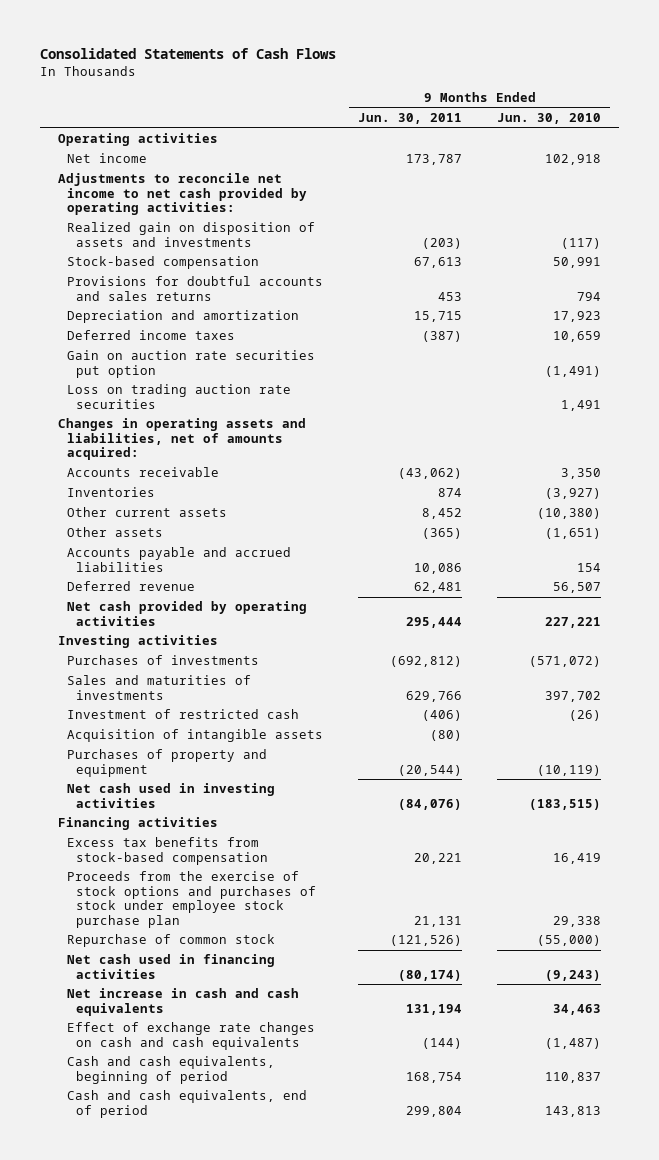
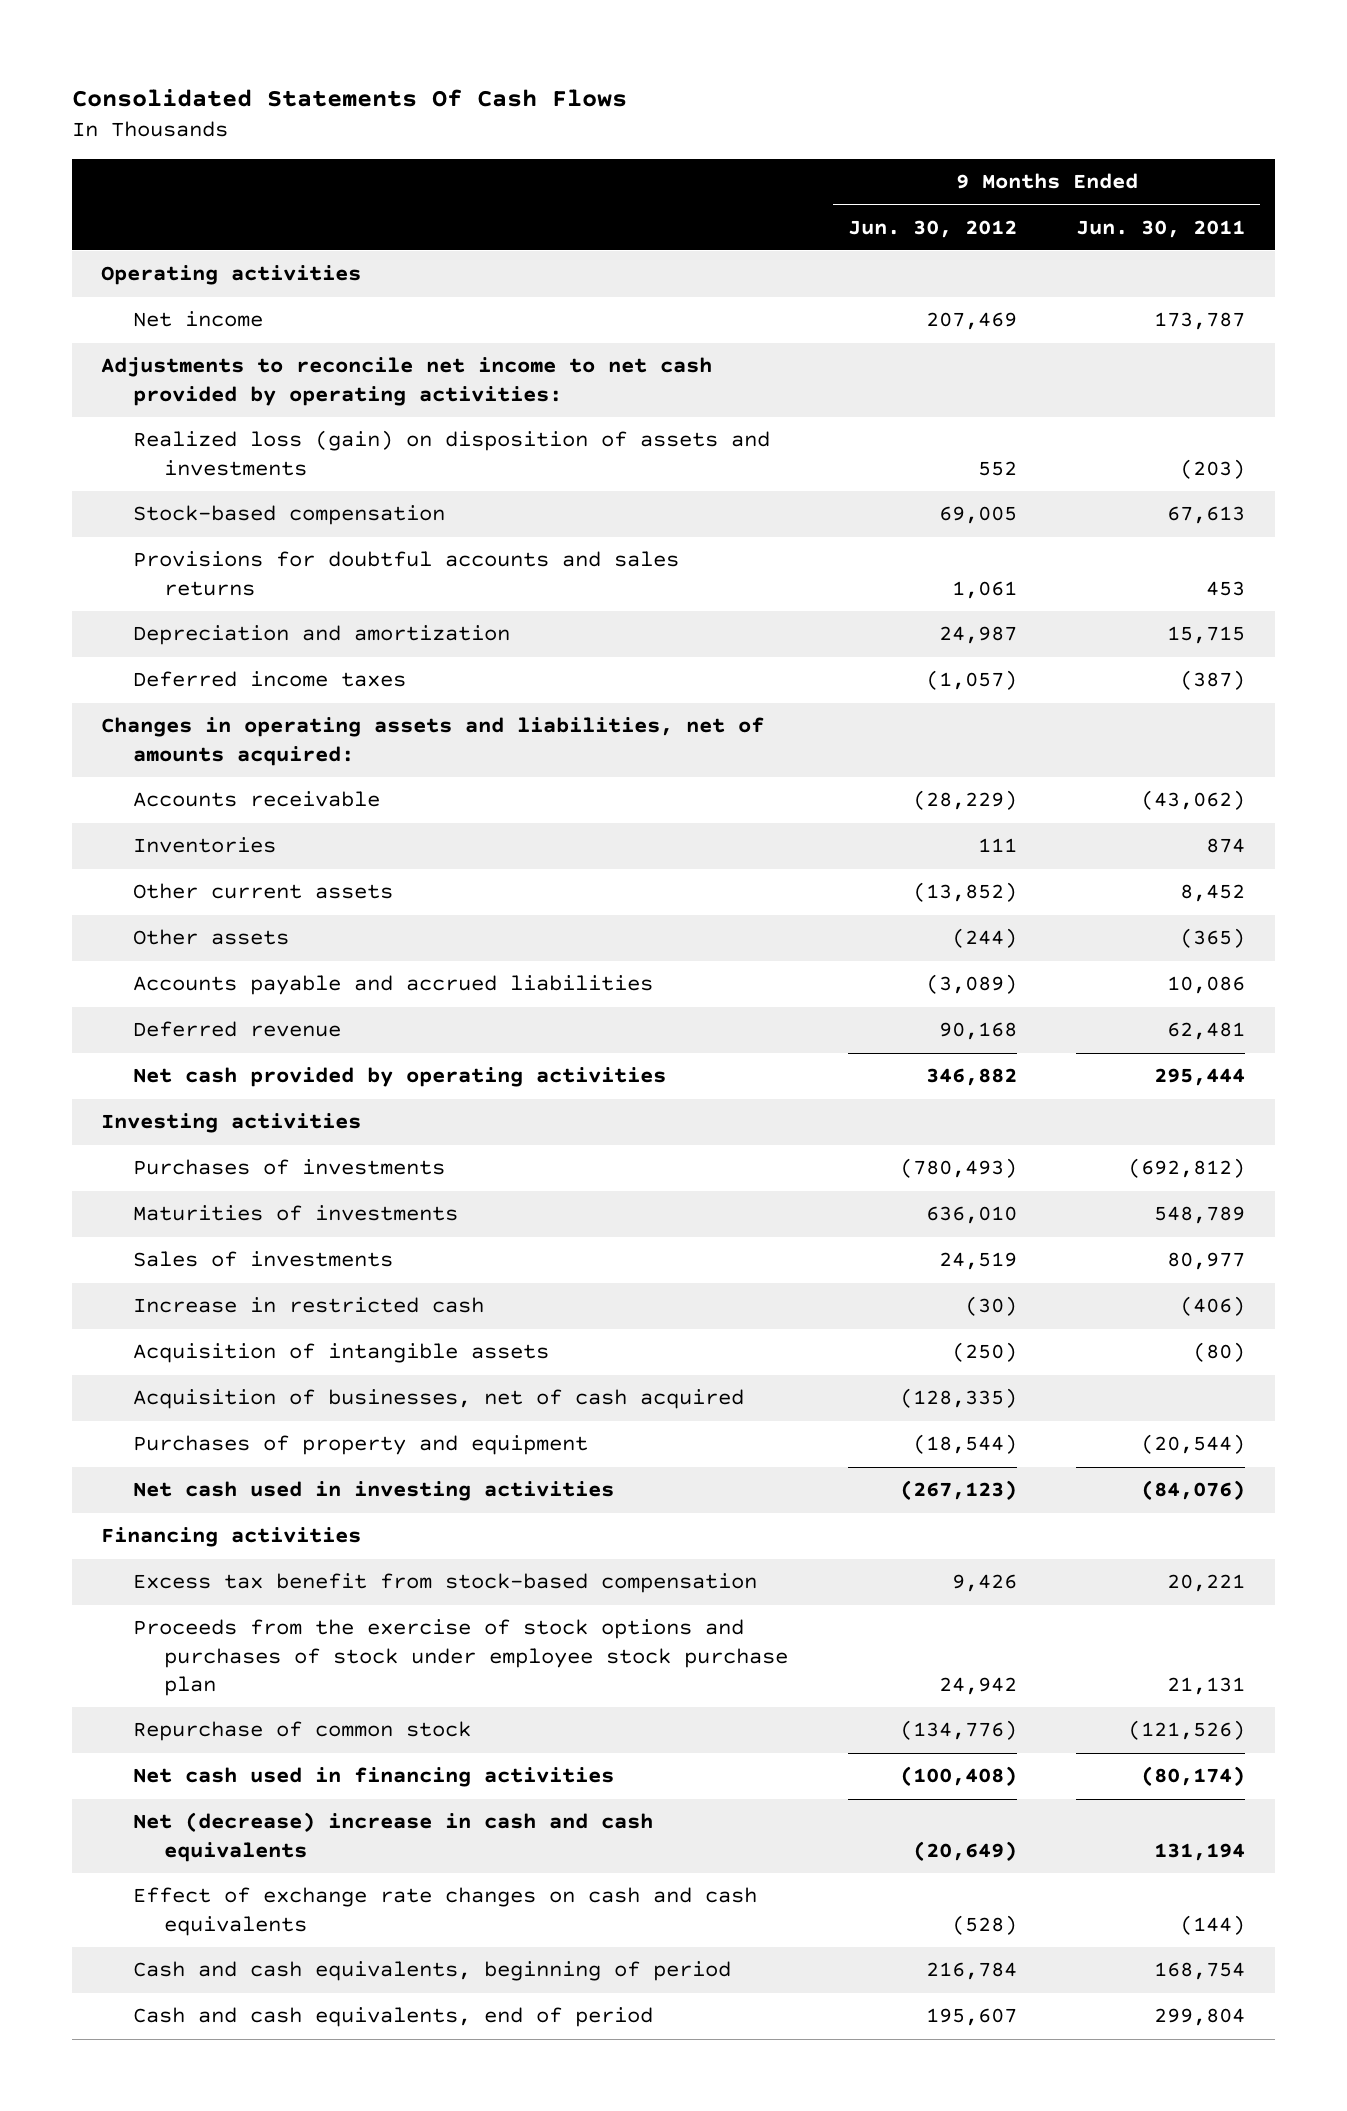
- Consolidated Statements of Cash Flows
+ Consolidated Statements Of Cash Flows
- | 9 Months Ended Jun. 30, 2011 | 9 Months Ended Jun. 30, 2010
+ | 9 Months Ended Jun. 30, 2012 | 9 Months Ended Jun. 30, 2011
- Realized gain on disposition of assets and investments | (203) | (117)
+ Realized loss (gain) on disposition of assets and investments | 552 | (203)
- Gain on auction rate securities put option | | (1,491)
- Loss on trading auction rate securities | | 1,491
- Sales and maturities of investments | 629,766 | 397,702
- Investment of restricted cash | (406) | (26)
+ Maturities of investments | 636,010 | 548,789
+ Sales of investments | 24,519 | 80,977
+ Increase in restricted cash | (30) | (406)
+ Acquisition of businesses, net of cash acquired | (128,335) |
- Excess tax benefits from stock-based compensation | 20,221 | 16,419
+ Excess tax benefit from stock-based compensation | 9,426 | 20,221
- Net increase in cash and cash equivalents | 131,194 | 34,463
+ Net (decrease) increase in cash and cash equivalents | (20,649) | 131,194

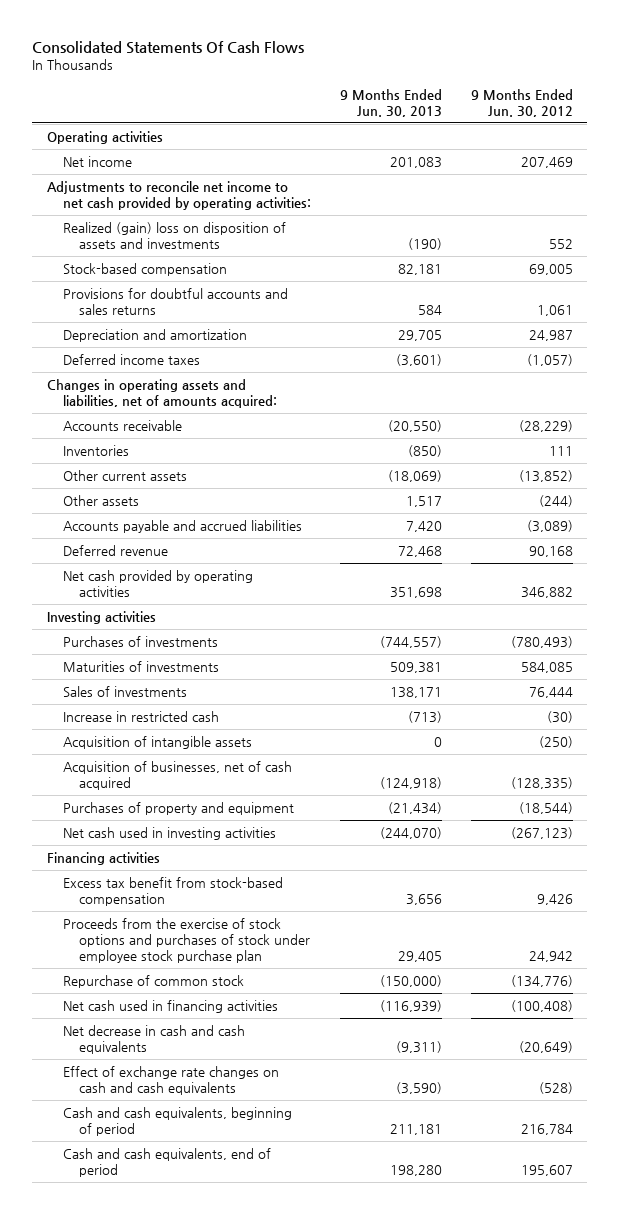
- | 9 Months Ended Jun. 30, 2012 | 9 Months Ended Jun. 30, 2011
+ | 9 Months Ended Jun. 30, 2013 | 9 Months Ended Jun. 30, 2012
- Realized loss (gain) on disposition of assets and investments | 552 | (203)
+ Realized (gain) loss on disposition of assets and investments | (190) | 552
- Maturities of investments | 636,010 | 548,789
- Sales of investments | 24,519 | 80,977
+ Maturities of investments | 509,381 | 584,085
+ Sales of investments | 138,171 | 76,444
- Net (decrease) increase in cash and cash equivalents | (20,649) | 131,194
+ Net decrease in cash and cash equivalents | (9,311) | (20,649)

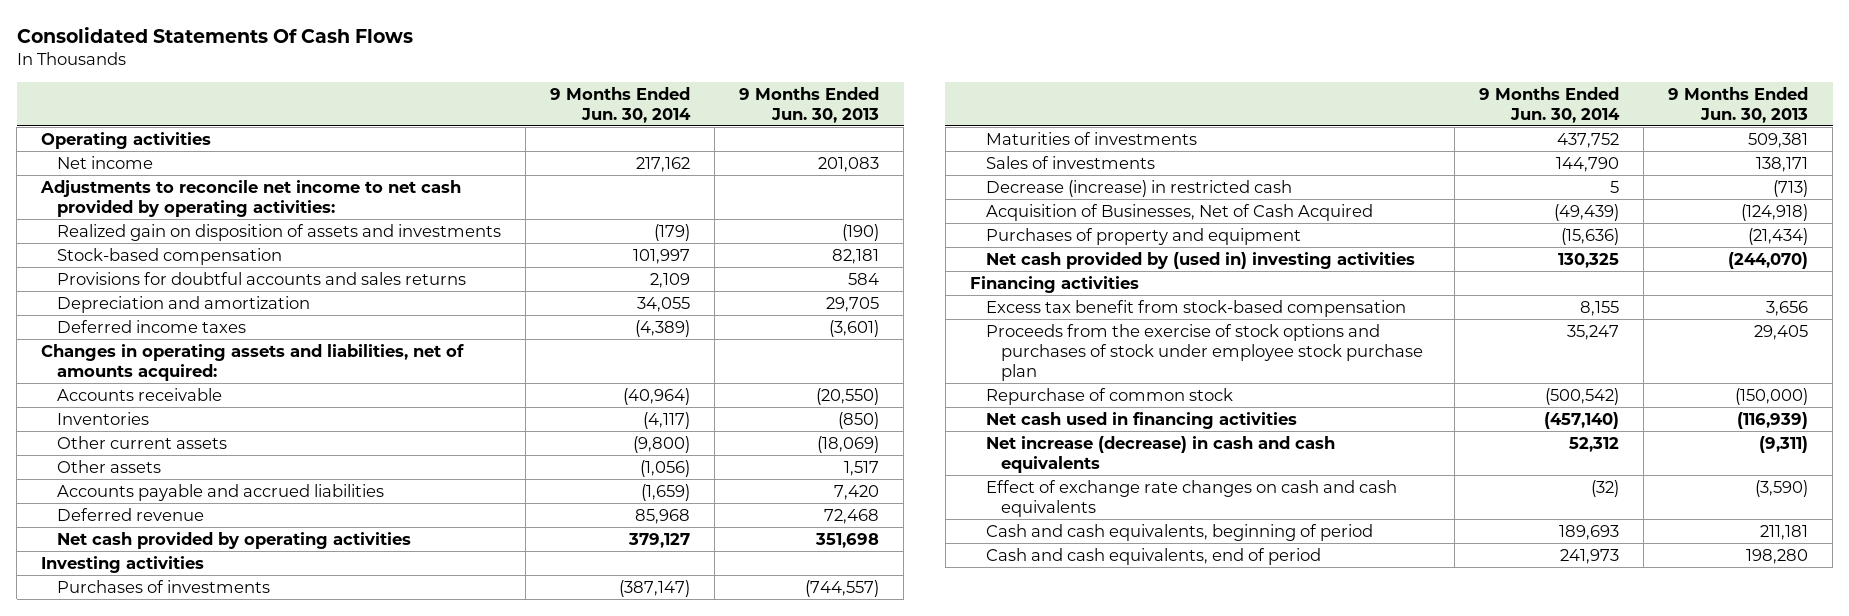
- | 9 Months Ended Jun. 30, 2013 | 9 Months Ended Jun. 30, 2012
+ | 9 Months Ended Jun. 30, 2014 | 9 Months Ended Jun. 30, 2013
- Realized (gain) loss on disposition of assets and investments | (190) | 552
+ Realized gain on disposition of assets and investments | (179) | (190)
- Increase in restricted cash | (713) | (30)
- Acquisition of intangible assets | 0 | (250)
- Acquisition of businesses, net of cash acquired | (124,918) | (128,335)
+ Decrease (increase) in restricted cash | 5 | (713)
+ Acquisition of Businesses, Net of Cash Acquired | (49,439) | (124,918)
- Net cash used in investing activities | (244,070) | (267,123)
+ Net cash provided by (used in) investing activities | 130,325 | (244,070)
- Net decrease in cash and cash equivalents | (9,311) | (20,649)
+ Net increase (decrease) in cash and cash equivalents | 52,312 | (9,311)

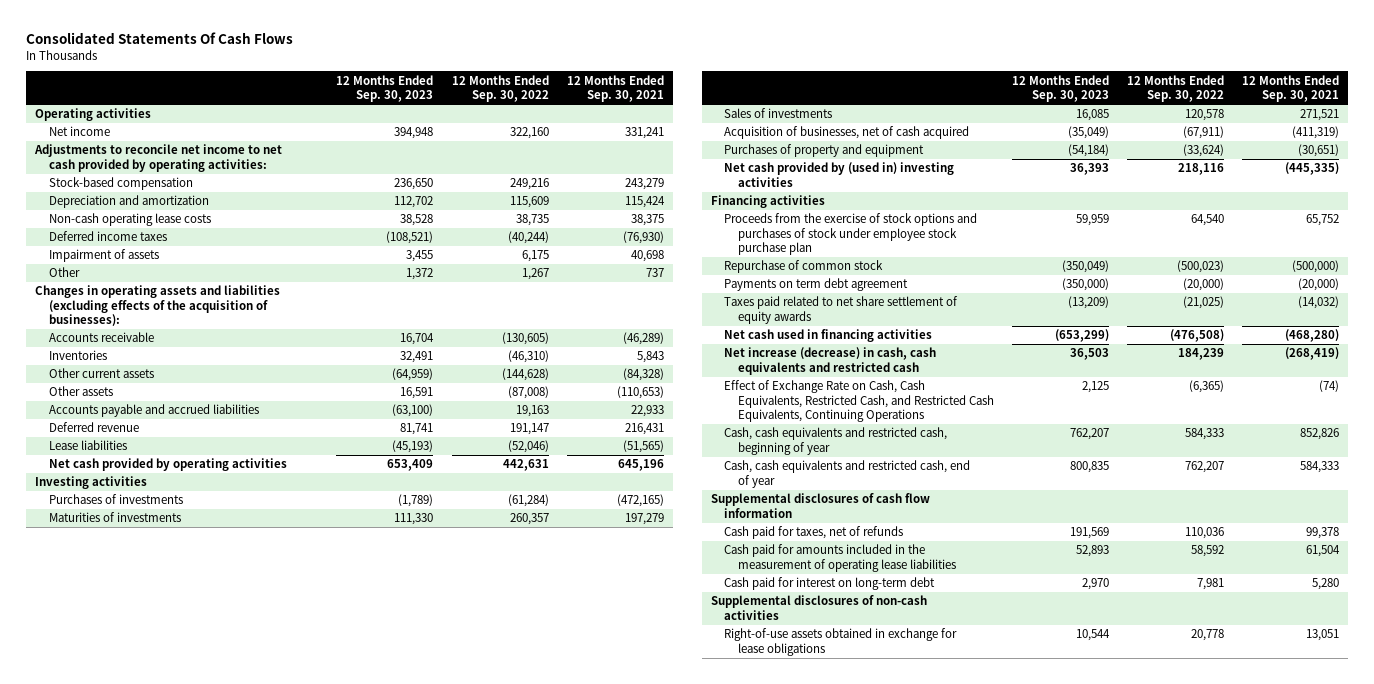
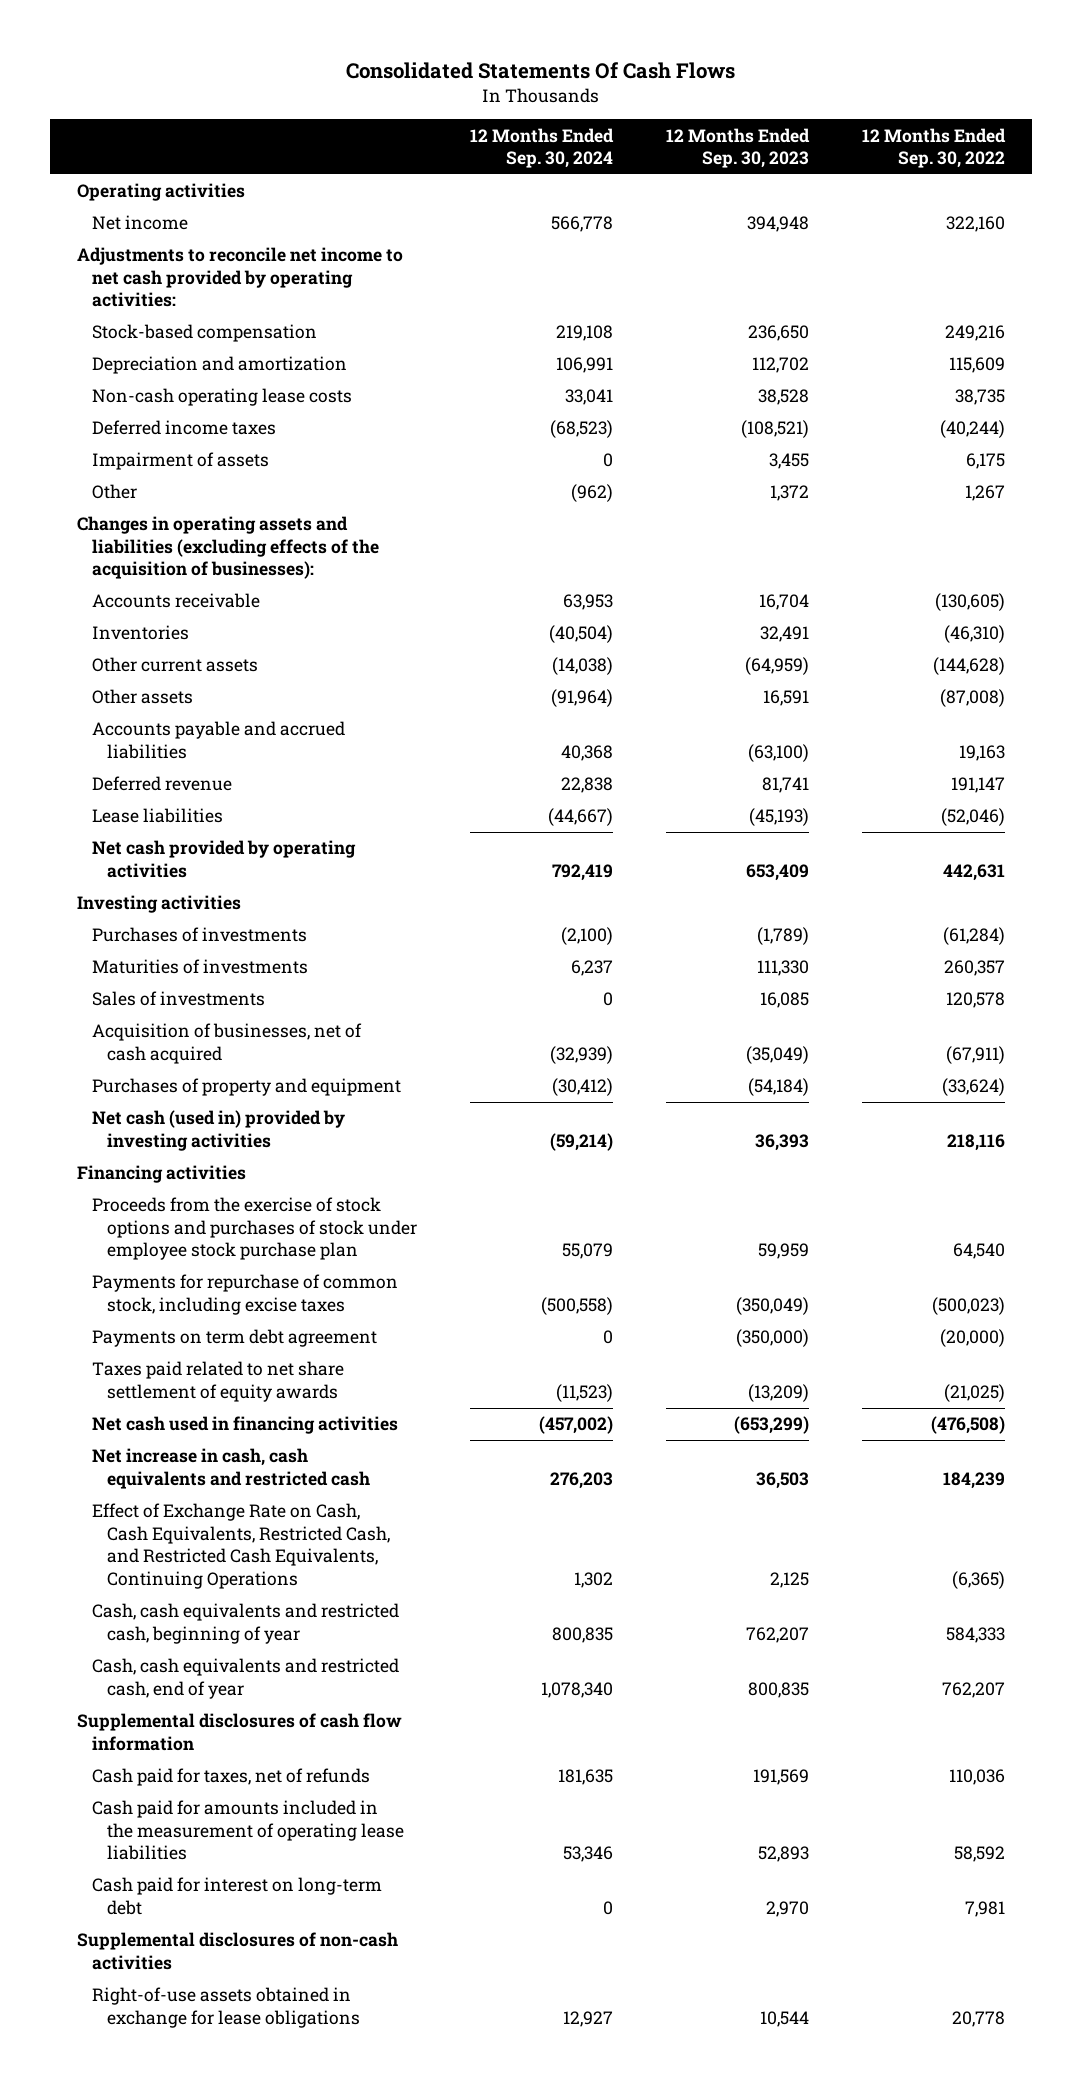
- | 12 Months Ended Sep. 30, 2023 | 12 Months Ended Sep. 30, 2022 | 12 Months Ended Sep. 30, 2021
+ | 12 Months Ended Sep. 30, 2024 | 12 Months Ended Sep. 30, 2023 | 12 Months Ended Sep. 30, 2022
- Net cash provided by (used in) investing activities | 36,393 | 218,116 | (445,335)
+ Net cash (used in) provided by investing activities | (59,214) | 36,393 | 218,116
- Repurchase of common stock | (350,049) | (500,023) | (500,000)
+ Payments for repurchase of common stock, including excise taxes | (500,558) | (350,049) | (500,023)
- Net increase (decrease) in cash, cash equivalents and restricted cash | 36,503 | 184,239 | (268,419)
+ Net increase in cash, cash equivalents and restricted cash | 276,203 | 36,503 | 184,239

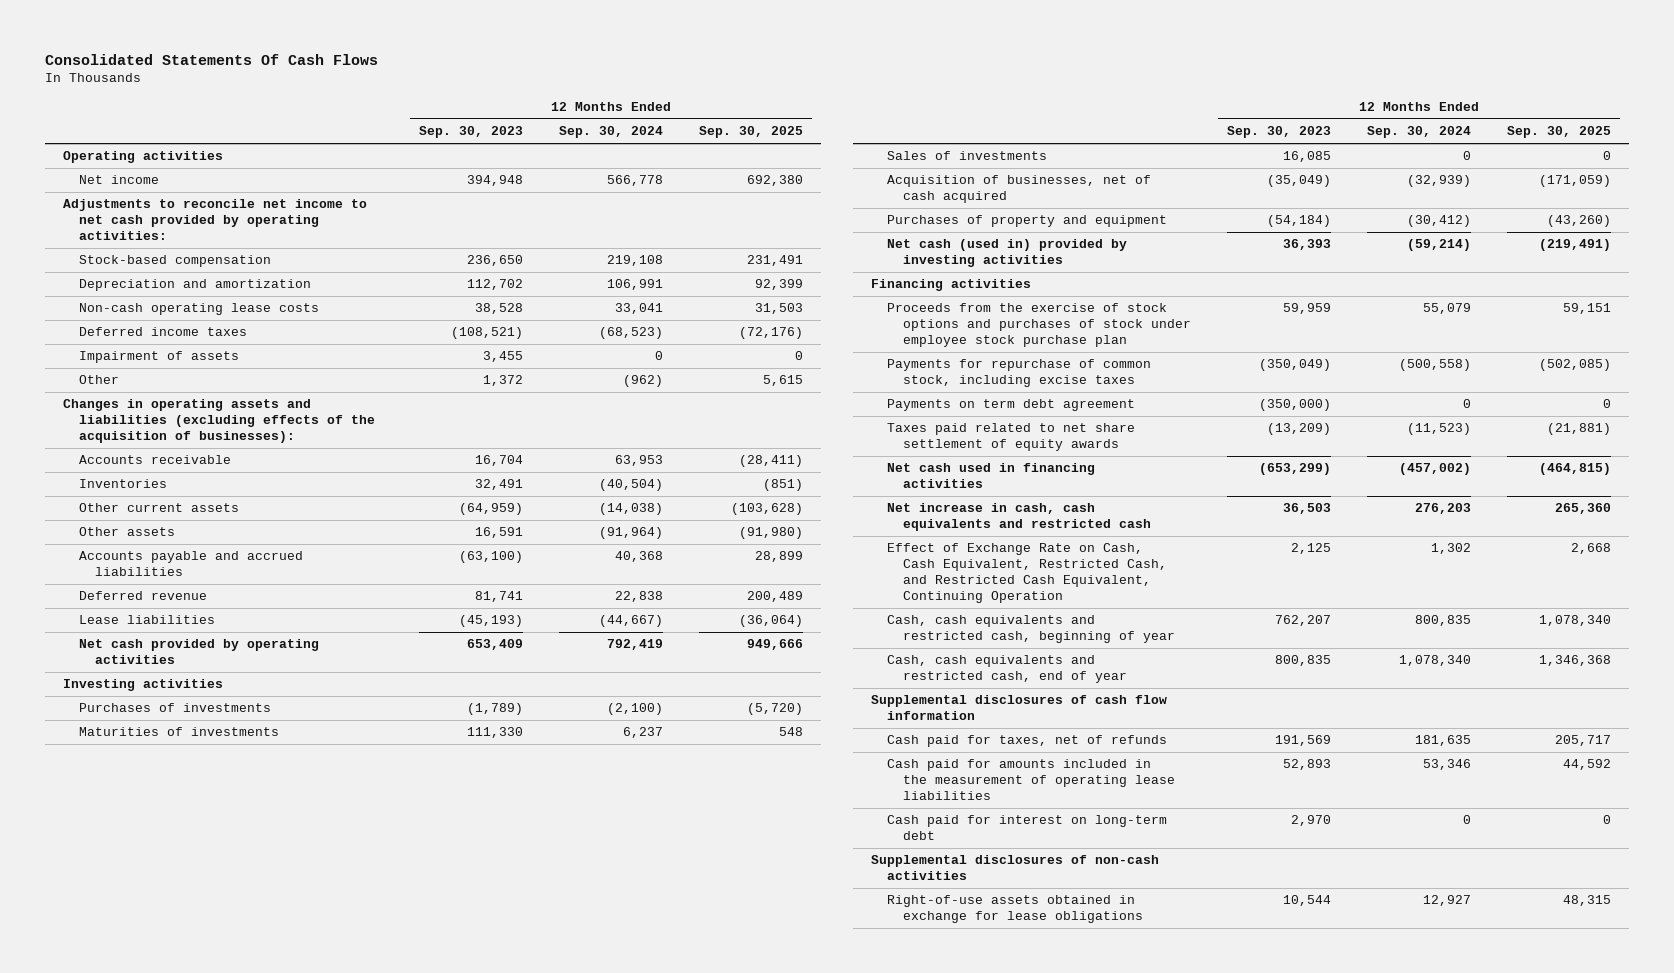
- | 12 Months Ended Sep. 30, 2024 | 12 Months Ended Sep. 30, 2023 | 12 Months Ended Sep. 30, 2022
+ | 12 Months Ended Sep. 30, 2023 | 12 Months Ended Sep. 30, 2024 | 12 Months Ended Sep. 30, 2025
- Effect of Exchange Rate on Cash, Cash Equivalents, Restricted Cash, and Restricted Cash Equivalents, Continuing Operations | 1,302 | 2,125 | (6,365)
+ Effect of Exchange Rate on Cash, Cash Equivalent, Restricted Cash, and Restricted Cash Equivalent, Continuing Operation | 2,125 | 1,302 | 2,668

